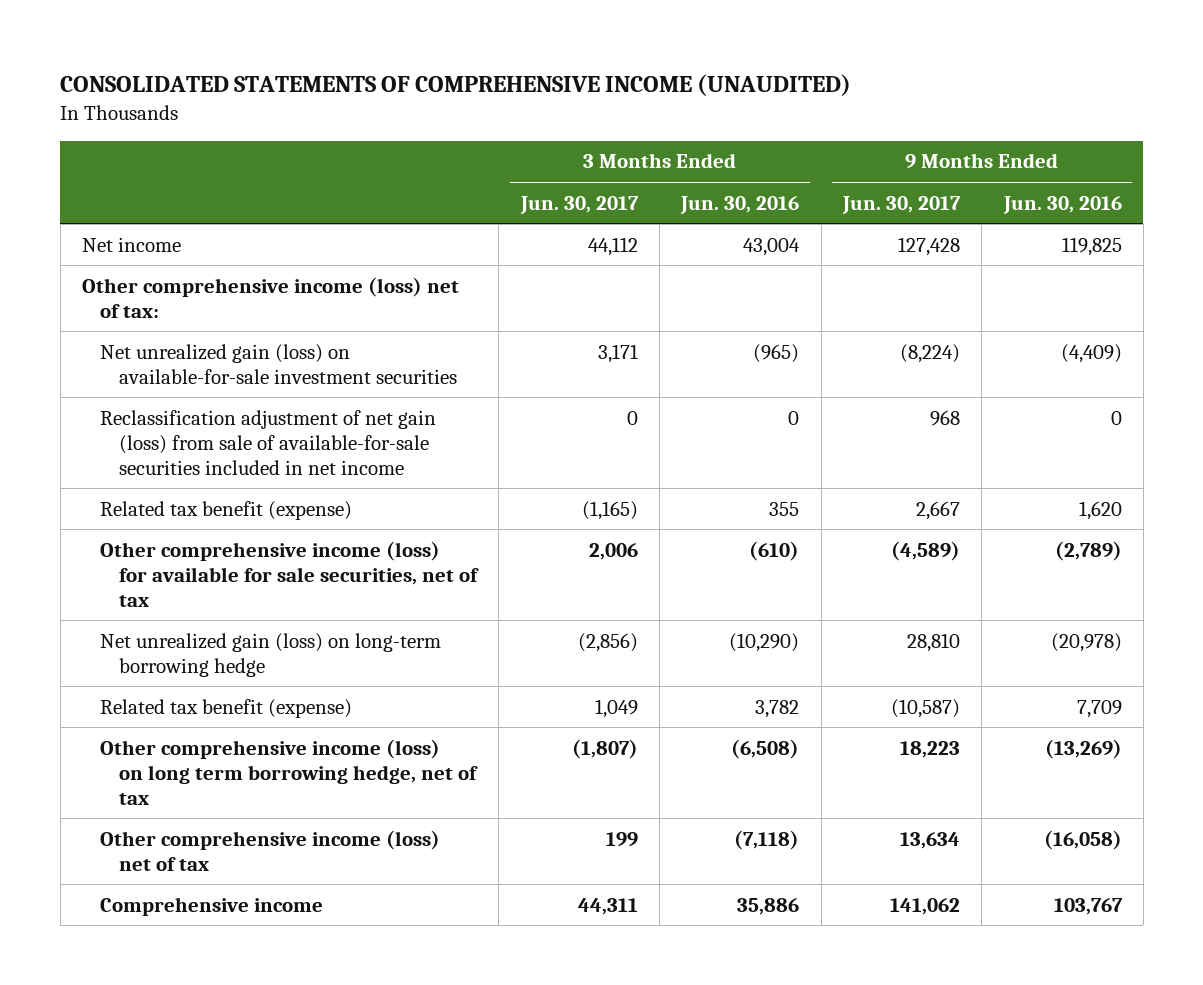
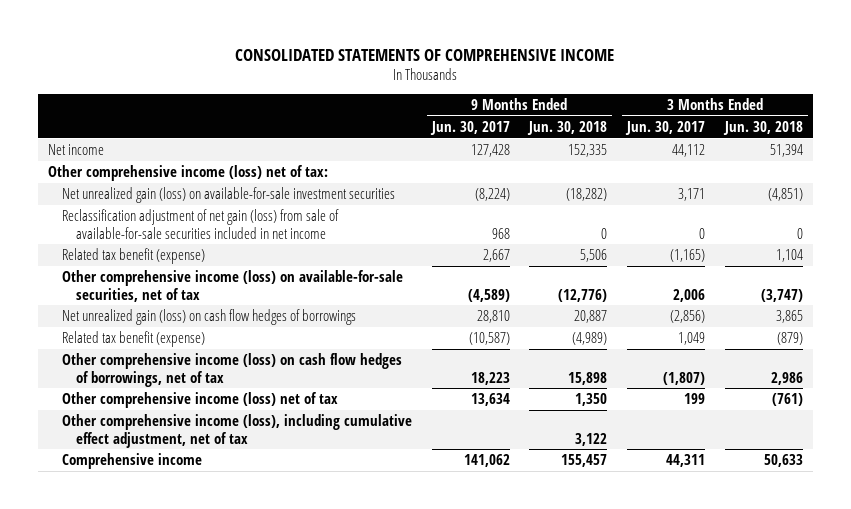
- CONSOLIDATED STATEMENTS OF COMPREHENSIVE INCOME (UNAUDITED)
+ CONSOLIDATED STATEMENTS OF COMPREHENSIVE INCOME
- | 3 Months Ended Jun. 30, 2017 | 3 Months Ended Jun. 30, 2016 | 9 Months Ended Jun. 30, 2017 | 9 Months Ended Jun. 30, 2016
+ | 9 Months Ended Jun. 30, 2017 | 9 Months Ended Jun. 30, 2018 | 3 Months Ended Jun. 30, 2017 | 3 Months Ended Jun. 30, 2018
- Other comprehensive income (loss) for available for sale securities, net of tax | 2,006 | (610) | (4,589) | (2,789)
- Net unrealized gain (loss) on long-term borrowing hedge | (2,856) | (10,290) | 28,810 | (20,978)
+ Other comprehensive income (loss) on available-for-sale securities, net of tax | (4,589) | (12,776) | 2,006 | (3,747)
+ Net unrealized gain (loss) on cash flow hedges of borrowings | 28,810 | 20,887 | (2,856) | 3,865
- Other comprehensive income (loss) on long term borrowing hedge, net of tax | (1,807) | (6,508) | 18,223 | (13,269)
+ Other comprehensive income (loss) on cash flow hedges of borrowings, net of tax | 18,223 | 15,898 | (1,807) | 2,986
+ Other comprehensive income (loss), including cumulative effect adjustment, net of tax | | 3,122 | |

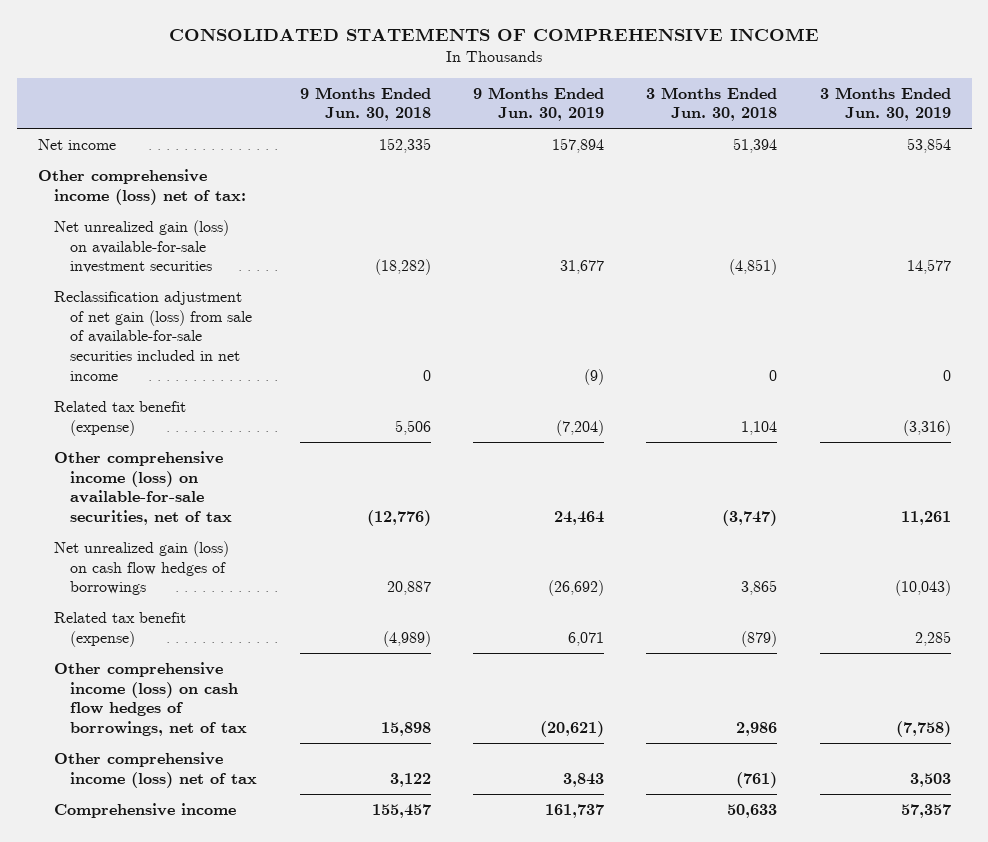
- | 9 Months Ended Jun. 30, 2017 | 9 Months Ended Jun. 30, 2018 | 3 Months Ended Jun. 30, 2017 | 3 Months Ended Jun. 30, 2018
+ | 9 Months Ended Jun. 30, 2018 | 9 Months Ended Jun. 30, 2019 | 3 Months Ended Jun. 30, 2018 | 3 Months Ended Jun. 30, 2019
- Other comprehensive income (loss) net of tax | 13,634 | 1,350 | 199 | (761)
- Other comprehensive income (loss), including cumulative effect adjustment, net of tax | | 3,122 | |
+ Other comprehensive income (loss) net of tax | 3,122 | 3,843 | (761) | 3,503

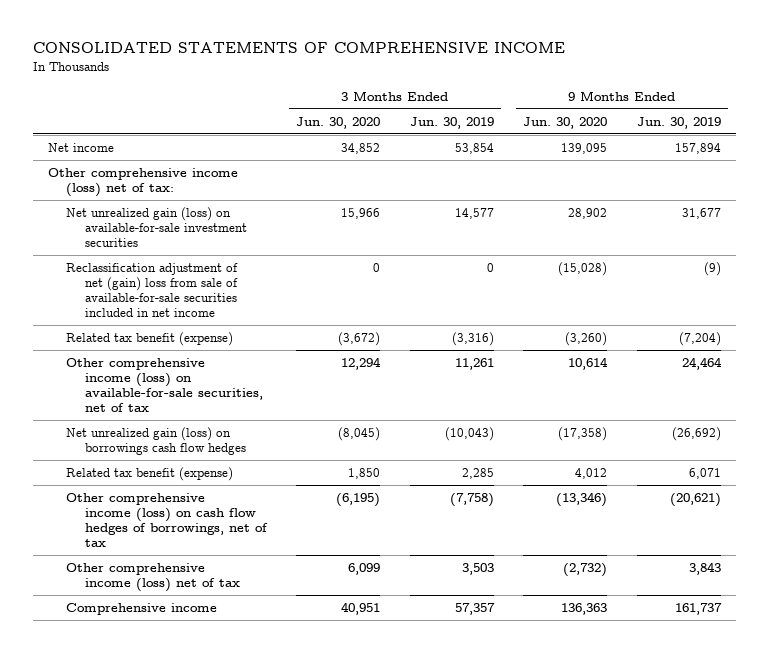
- | 9 Months Ended Jun. 30, 2018 | 9 Months Ended Jun. 30, 2019 | 3 Months Ended Jun. 30, 2018 | 3 Months Ended Jun. 30, 2019
+ | 3 Months Ended Jun. 30, 2020 | 3 Months Ended Jun. 30, 2019 | 9 Months Ended Jun. 30, 2020 | 9 Months Ended Jun. 30, 2019
- Reclassification adjustment of net gain (loss) from sale of available-for-sale securities included in net income | 0 | (9) | 0 | 0
+ Reclassification adjustment of net (gain) loss from sale of available-for-sale securities included in net income | 0 | 0 | (15,028) | (9)
- Net unrealized gain (loss) on cash flow hedges of borrowings | 20,887 | (26,692) | 3,865 | (10,043)
+ Net unrealized gain (loss) on borrowings cash flow hedges | (8,045) | (10,043) | (17,358) | (26,692)

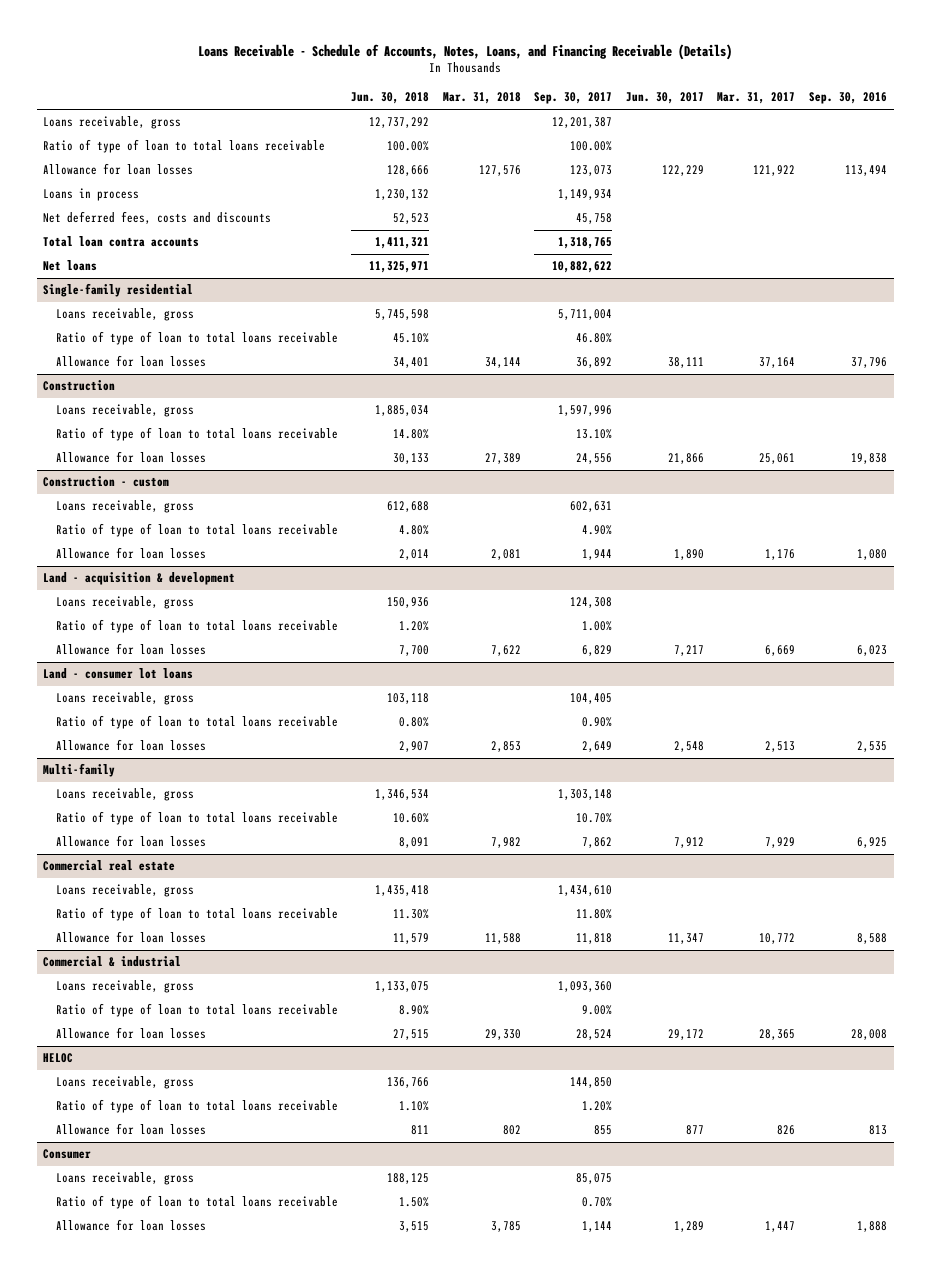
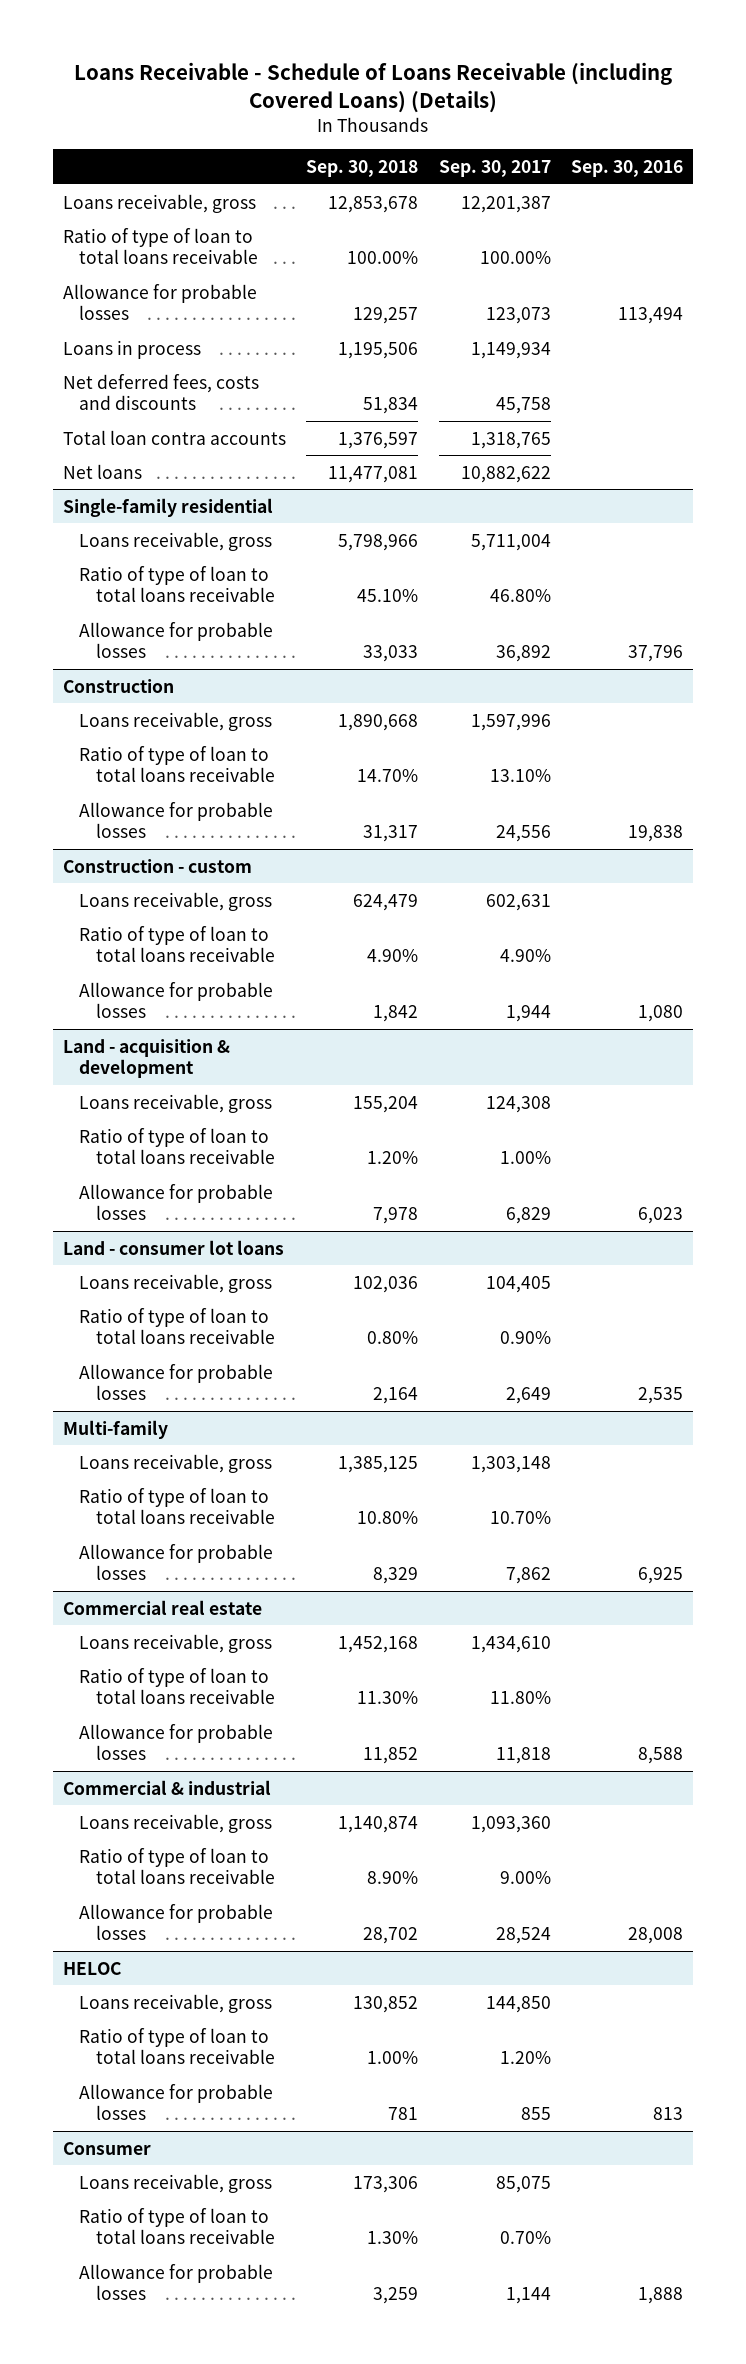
- Loans Receivable - Schedule of Accounts, Notes, Loans, and Financing Receivable (Details)
+ Loans Receivable - Schedule of Loans Receivable (including Covered Loans) (Details)
- | Jun. 30, 2018 | Mar. 31, 2018 | Sep. 30, 2017 | Jun. 30, 2017 | Mar. 31, 2017 | Sep. 30, 2016
+ | Sep. 30, 2018 | Sep. 30, 2017 | Sep. 30, 2016
- Allowance for loan losses | 128,666 | 127,576 | 123,073 | 122,229 | 121,922 | 113,494
+ Allowance for probable losses | 129,257 | 123,073 | 113,494
@ Single-family residential
- Allowance for loan losses | 34,401 | 34,144 | 36,892 | 38,111 | 37,164 | 37,796
+ Allowance for probable losses | 33,033 | 36,892 | 37,796
@ Construction
- Allowance for loan losses | 30,133 | 27,389 | 24,556 | 21,866 | 25,061 | 19,838
+ Allowance for probable losses | 31,317 | 24,556 | 19,838
@ Construction - custom
- Allowance for loan losses | 2,014 | 2,081 | 1,944 | 1,890 | 1,176 | 1,080
+ Allowance for probable losses | 1,842 | 1,944 | 1,080
@ Land - acquisition & development
- Allowance for loan losses | 7,700 | 7,622 | 6,829 | 7,217 | 6,669 | 6,023
+ Allowance for probable losses | 7,978 | 6,829 | 6,023
@ Land - consumer lot loans
- Allowance for loan losses | 2,907 | 2,853 | 2,649 | 2,548 | 2,513 | 2,535
+ Allowance for probable losses | 2,164 | 2,649 | 2,535
@ Multi-family
- Allowance for loan losses | 8,091 | 7,982 | 7,862 | 7,912 | 7,929 | 6,925
+ Allowance for probable losses | 8,329 | 7,862 | 6,925
@ Commercial real estate
- Allowance for loan losses | 11,579 | 11,588 | 11,818 | 11,347 | 10,772 | 8,588
+ Allowance for probable losses | 11,852 | 11,818 | 8,588
@ Commercial & industrial
- Allowance for loan losses | 27,515 | 29,330 | 28,524 | 29,172 | 28,365 | 28,008
+ Allowance for probable losses | 28,702 | 28,524 | 28,008
@ HELOC
- Allowance for loan losses | 811 | 802 | 855 | 877 | 826 | 813
+ Allowance for probable losses | 781 | 855 | 813
@ Consumer
- Allowance for loan losses | 3,515 | 3,785 | 1,144 | 1,289 | 1,447 | 1,888
+ Allowance for probable losses | 3,259 | 1,144 | 1,888

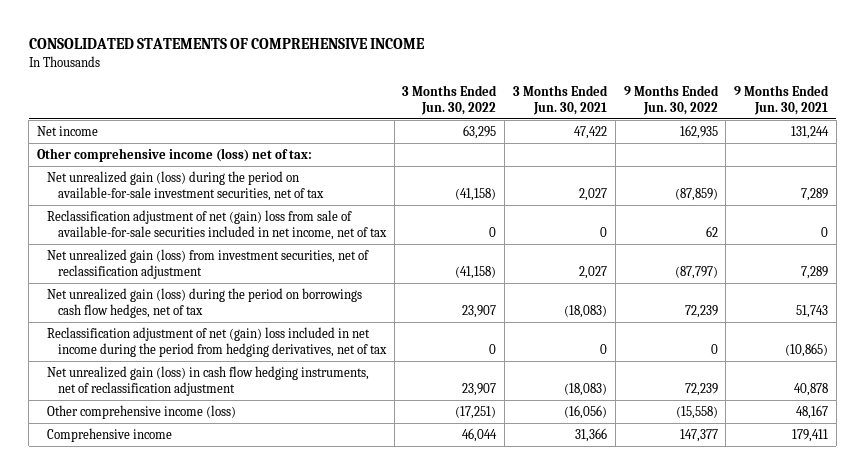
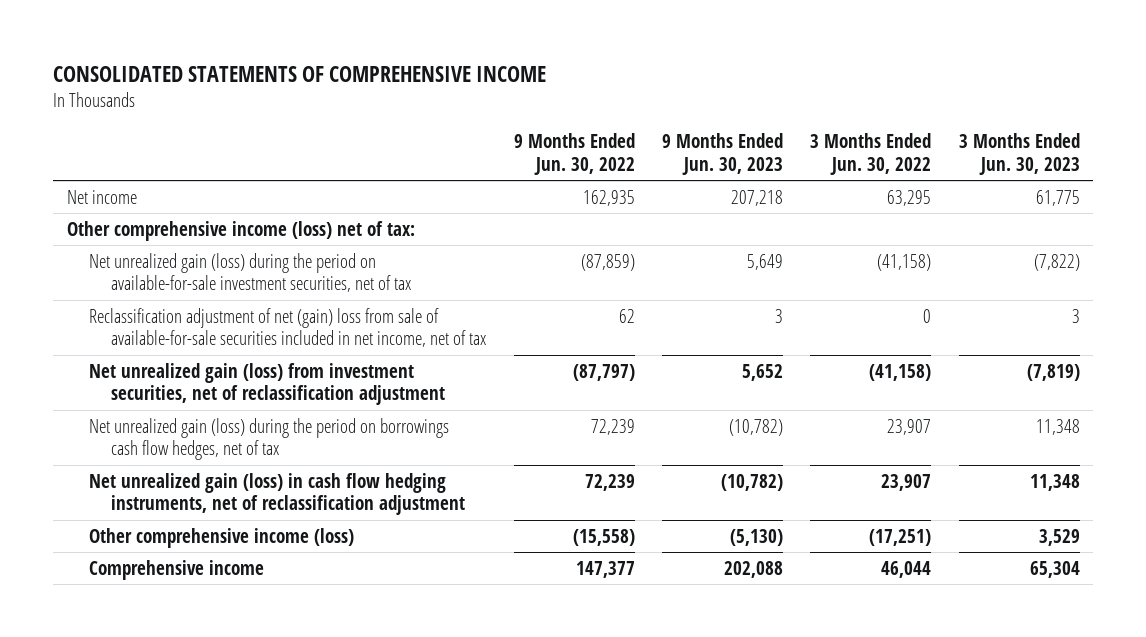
- | 3 Months Ended Jun. 30, 2022 | 3 Months Ended Jun. 30, 2021 | 9 Months Ended Jun. 30, 2022 | 9 Months Ended Jun. 30, 2021
+ | 9 Months Ended Jun. 30, 2022 | 9 Months Ended Jun. 30, 2023 | 3 Months Ended Jun. 30, 2022 | 3 Months Ended Jun. 30, 2023
- Reclassification adjustment of net (gain) loss included in net income during the period from hedging derivatives, net of tax | 0 | 0 | 0 | (10,865)

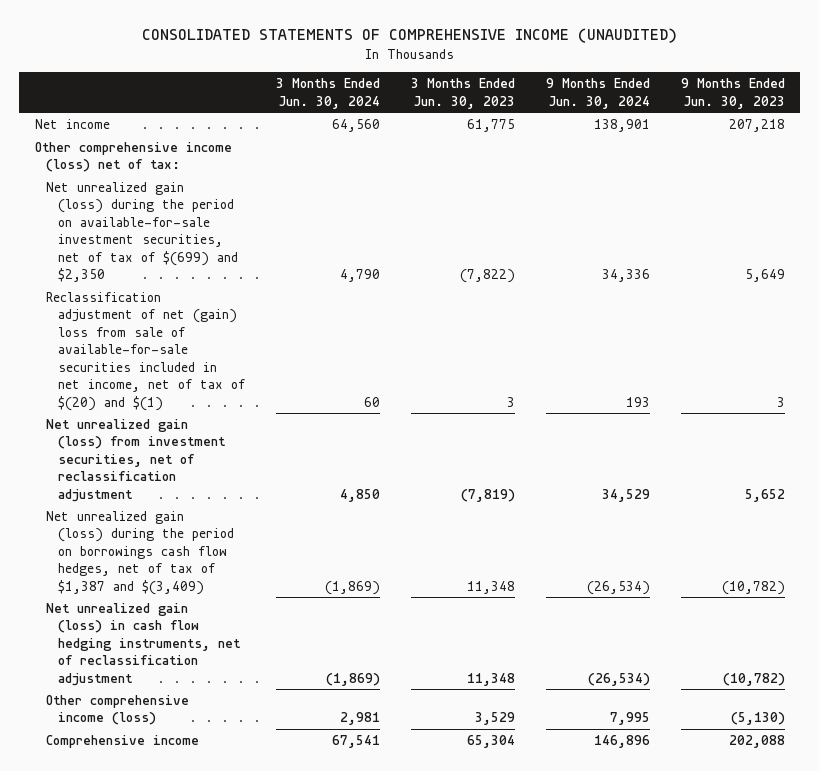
- CONSOLIDATED STATEMENTS OF COMPREHENSIVE INCOME
+ CONSOLIDATED STATEMENTS OF COMPREHENSIVE INCOME (UNAUDITED)
- | 9 Months Ended Jun. 30, 2022 | 9 Months Ended Jun. 30, 2023 | 3 Months Ended Jun. 30, 2022 | 3 Months Ended Jun. 30, 2023
+ | 3 Months Ended Jun. 30, 2024 | 3 Months Ended Jun. 30, 2023 | 9 Months Ended Jun. 30, 2024 | 9 Months Ended Jun. 30, 2023
- Net unrealized gain (loss) during the period on available-for-sale investment securities, net of tax | (87,859) | 5,649 | (41,158) | (7,822)
- Reclassification adjustment of net (gain) loss from sale of available-for-sale securities included in net income, net of tax | 62 | 3 | 0 | 3
+ Net unrealized gain (loss) during the period on available-for-sale investment securities, net of tax of $(699) and $2,350 | 4,790 | (7,822) | 34,336 | 5,649
+ Reclassification adjustment of net (gain) loss from sale of available-for-sale securities included in net income, net of tax of $(20) and $(1) | 60 | 3 | 193 | 3
- Net unrealized gain (loss) during the period on borrowings cash flow hedges, net of tax | 72,239 | (10,782) | 23,907 | 11,348
+ Net unrealized gain (loss) during the period on borrowings cash flow hedges, net of tax of $1,387 and $(3,409) | (1,869) | 11,348 | (26,534) | (10,782)

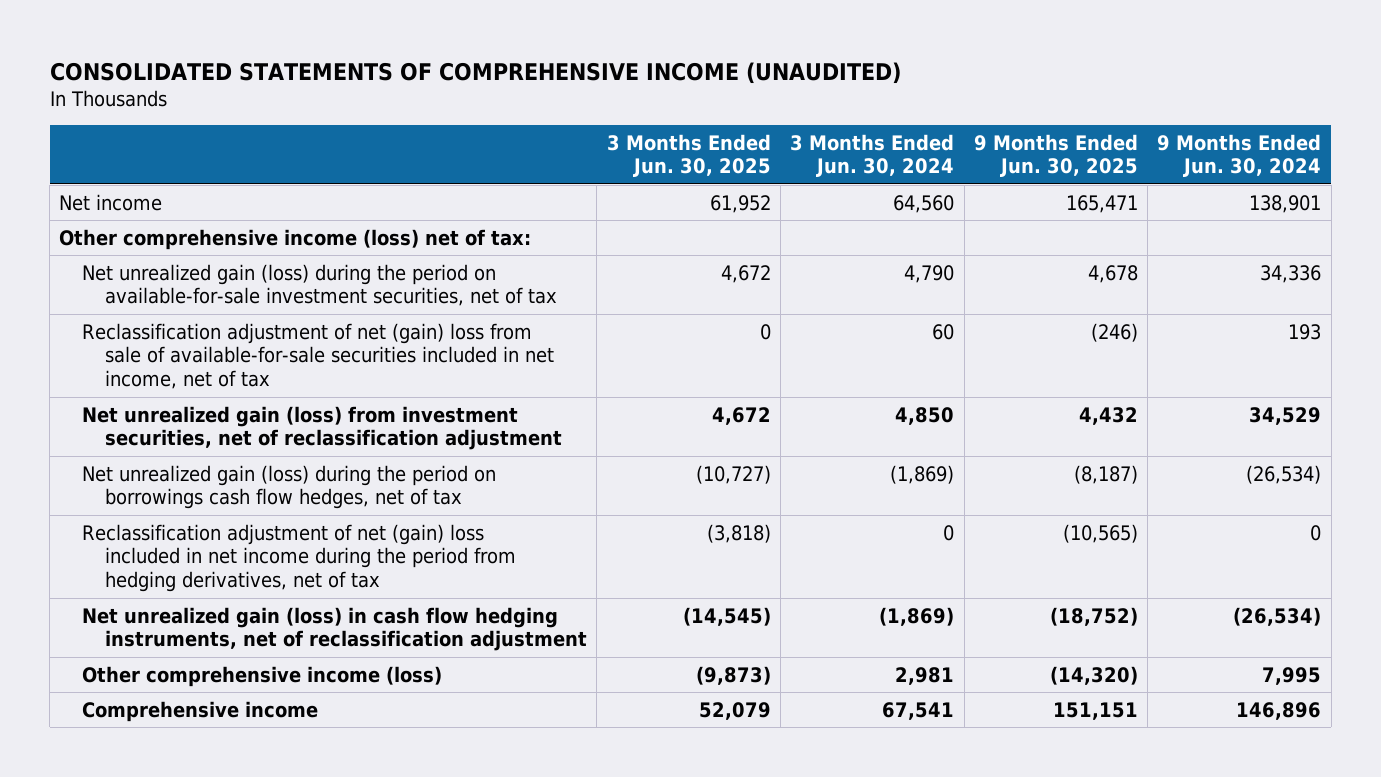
- | 3 Months Ended Jun. 30, 2024 | 3 Months Ended Jun. 30, 2023 | 9 Months Ended Jun. 30, 2024 | 9 Months Ended Jun. 30, 2023
+ | 3 Months Ended Jun. 30, 2025 | 3 Months Ended Jun. 30, 2024 | 9 Months Ended Jun. 30, 2025 | 9 Months Ended Jun. 30, 2024
- Net unrealized gain (loss) during the period on available-for-sale investment securities, net of tax of $(699) and $2,350 | 4,790 | (7,822) | 34,336 | 5,649
- Reclassification adjustment of net (gain) loss from sale of available-for-sale securities included in net income, net of tax of $(20) and $(1) | 60 | 3 | 193 | 3
+ Net unrealized gain (loss) during the period on available-for-sale investment securities, net of tax | 4,672 | 4,790 | 4,678 | 34,336
+ Reclassification adjustment of net (gain) loss from sale of available-for-sale securities included in net income, net of tax | 0 | 60 | (246) | 193
- Net unrealized gain (loss) during the period on borrowings cash flow hedges, net of tax of $1,387 and $(3,409) | (1,869) | 11,348 | (26,534) | (10,782)
+ Net unrealized gain (loss) during the period on borrowings cash flow hedges, net of tax | (10,727) | (1,869) | (8,187) | (26,534)
+ Reclassification adjustment of net (gain) loss included in net income during the period from hedging derivatives, net of tax | (3,818) | 0 | (10,565) | 0

